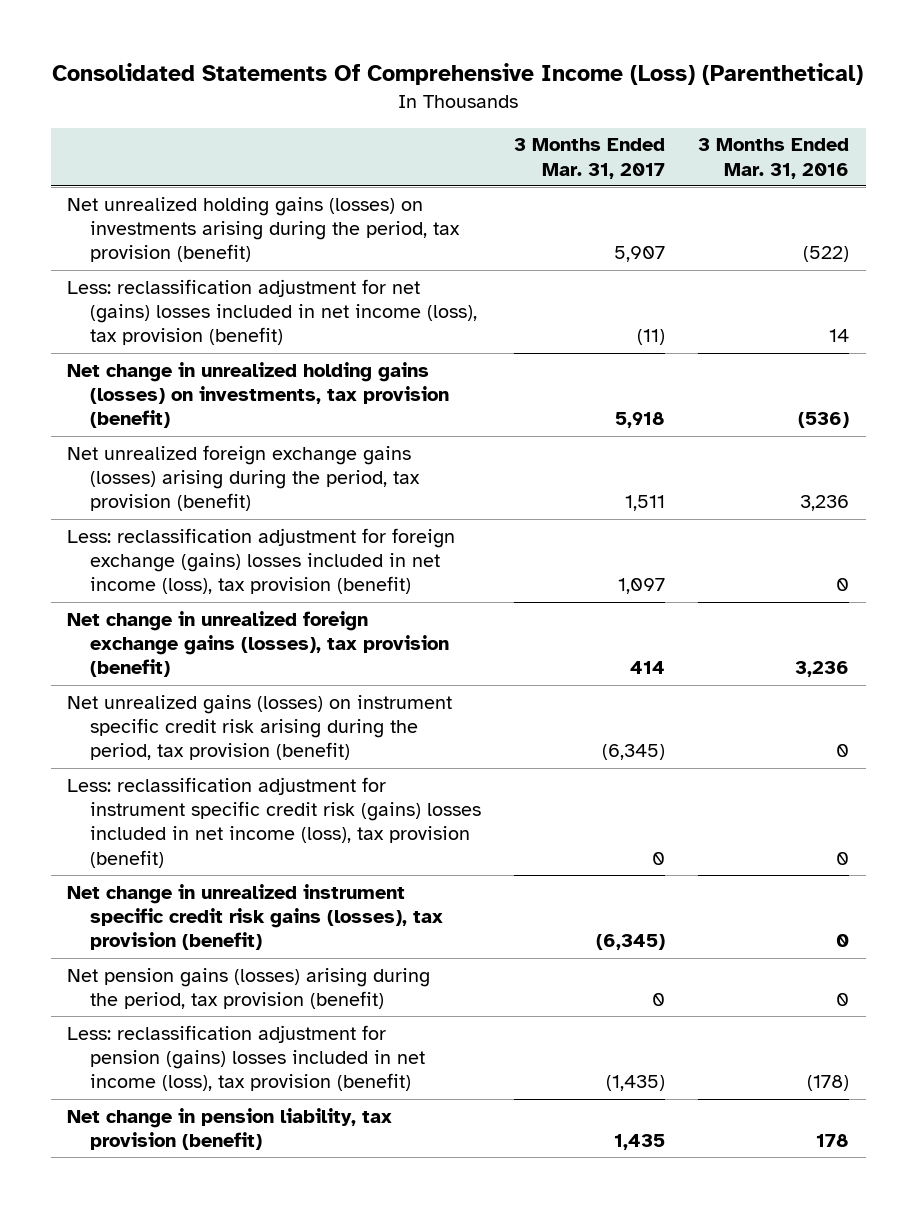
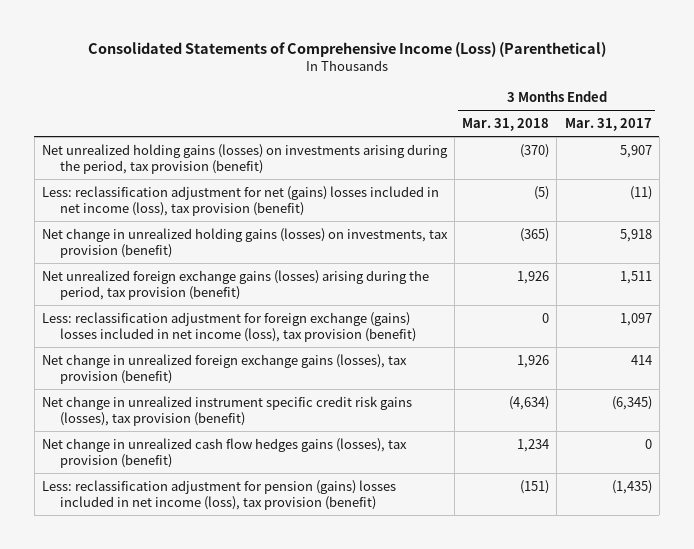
- Consolidated Statements Of Comprehensive Income (Loss) (Parenthetical)
+ Consolidated Statements of Comprehensive Income (Loss) (Parenthetical)
- | 3 Months Ended Mar. 31, 2017 | 3 Months Ended Mar. 31, 2016
+ | 3 Months Ended Mar. 31, 2018 | 3 Months Ended Mar. 31, 2017
- Net unrealized gains (losses) on instrument specific credit risk arising during the period, tax provision (benefit) | (6,345) | 0
- Less: reclassification adjustment for instrument specific credit risk (gains) losses included in net income (loss), tax provision (benefit) | 0 | 0
- Net pension gains (losses) arising during the period, tax provision (benefit) | 0 | 0
+ Net change in unrealized cash flow hedges gains (losses), tax provision (benefit) | 1,234 | 0
- Net change in pension liability, tax provision (benefit) | 1,435 | 178

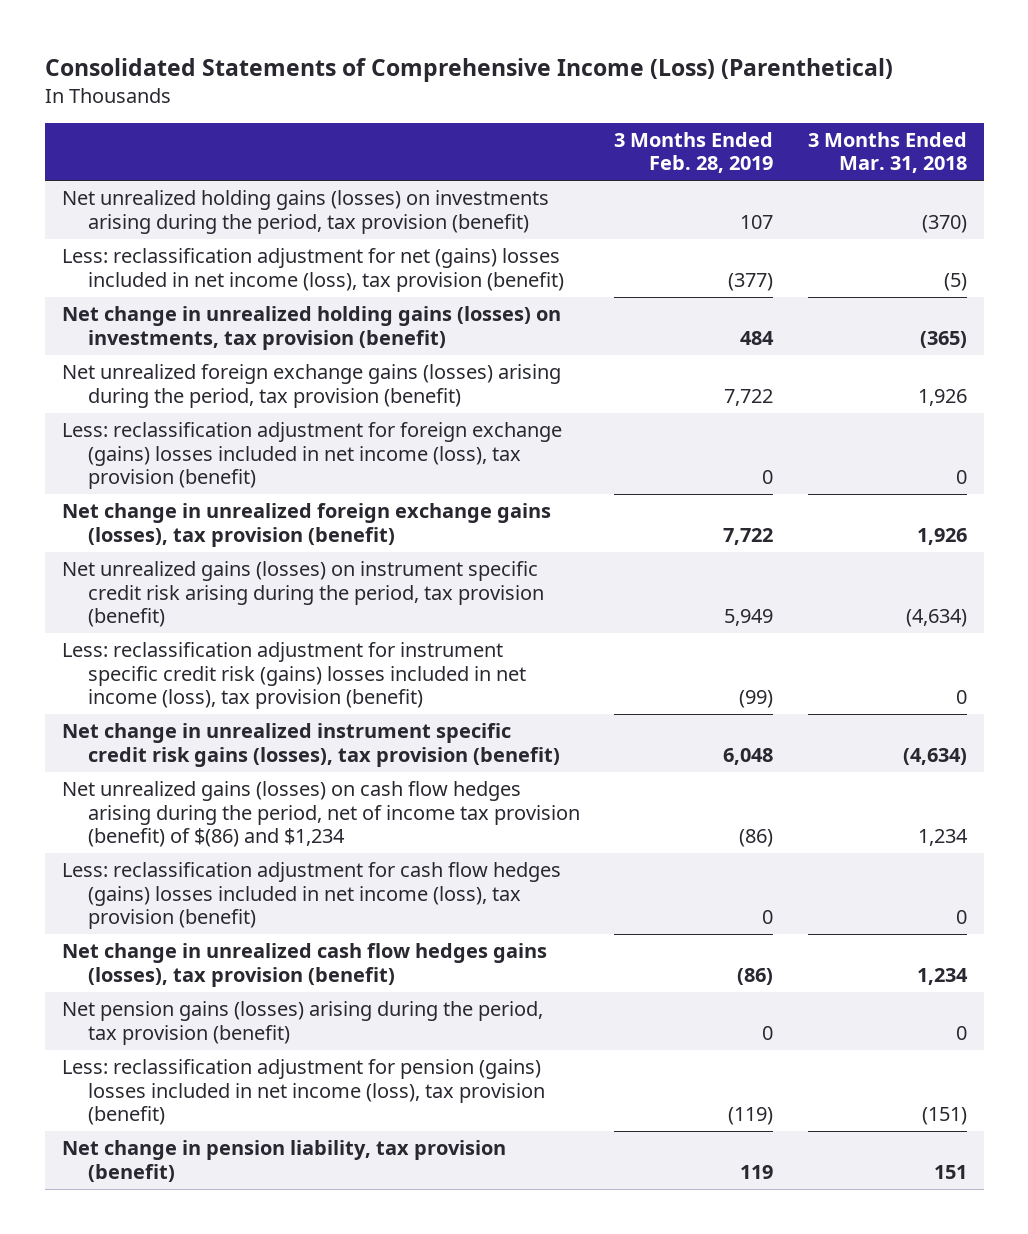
- | 3 Months Ended Mar. 31, 2018 | 3 Months Ended Mar. 31, 2017
+ | 3 Months Ended Feb. 28, 2019 | 3 Months Ended Mar. 31, 2018
+ Net unrealized gains (losses) on instrument specific credit risk arising during the period, tax provision (benefit) | 5,949 | (4,634)
+ Less: reclassification adjustment for instrument specific credit risk (gains) losses included in net income (loss), tax provision (benefit) | (99) | 0
+ Net unrealized gains (losses) on cash flow hedges arising during the period, net of income tax provision (benefit) of $(86) and $1,234 | (86) | 1,234
+ Less: reclassification adjustment for cash flow hedges (gains) losses included in net income (loss), tax provision (benefit) | 0 | 0
+ Net pension gains (losses) arising during the period, tax provision (benefit) | 0 | 0
+ Net change in pension liability, tax provision (benefit) | 119 | 151

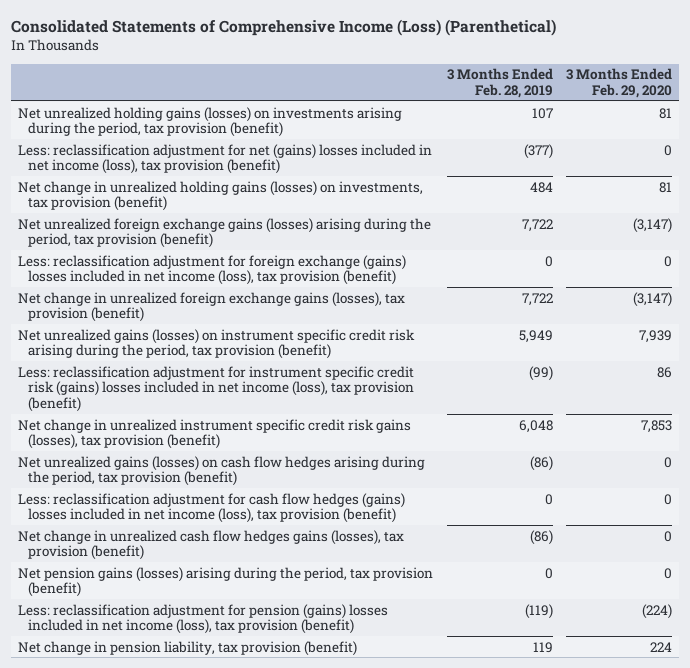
- | 3 Months Ended Feb. 28, 2019 | 3 Months Ended Mar. 31, 2018
+ | 3 Months Ended Feb. 28, 2019 | 3 Months Ended Feb. 29, 2020
- Net unrealized gains (losses) on cash flow hedges arising during the period, net of income tax provision (benefit) of $(86) and $1,234 | (86) | 1,234
+ Net unrealized gains (losses) on cash flow hedges arising during the period, tax provision (benefit) | (86) | 0

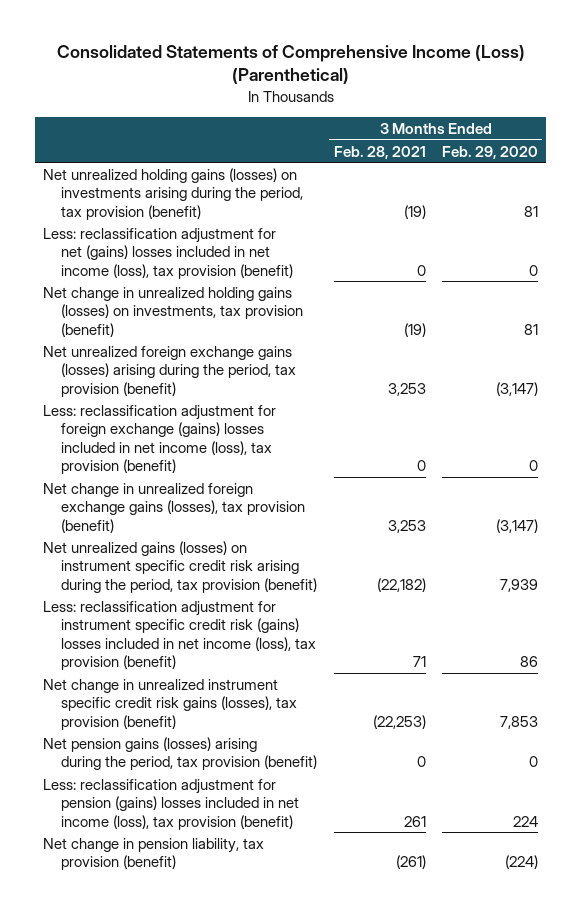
- | 3 Months Ended Feb. 28, 2019 | 3 Months Ended Feb. 29, 2020
+ | 3 Months Ended Feb. 28, 2021 | 3 Months Ended Feb. 29, 2020
- Net unrealized gains (losses) on cash flow hedges arising during the period, tax provision (benefit) | (86) | 0
- Less: reclassification adjustment for cash flow hedges (gains) losses included in net income (loss), tax provision (benefit) | 0 | 0
- Net change in unrealized cash flow hedges gains (losses), tax provision (benefit) | (86) | 0
- Less: reclassification adjustment for pension (gains) losses included in net income (loss), tax provision (benefit) | (119) | (224)
- Net change in pension liability, tax provision (benefit) | 119 | 224
+ Less: reclassification adjustment for pension (gains) losses included in net income (loss), tax provision (benefit) | 261 | 224
+ Net change in pension liability, tax provision (benefit) | (261) | (224)

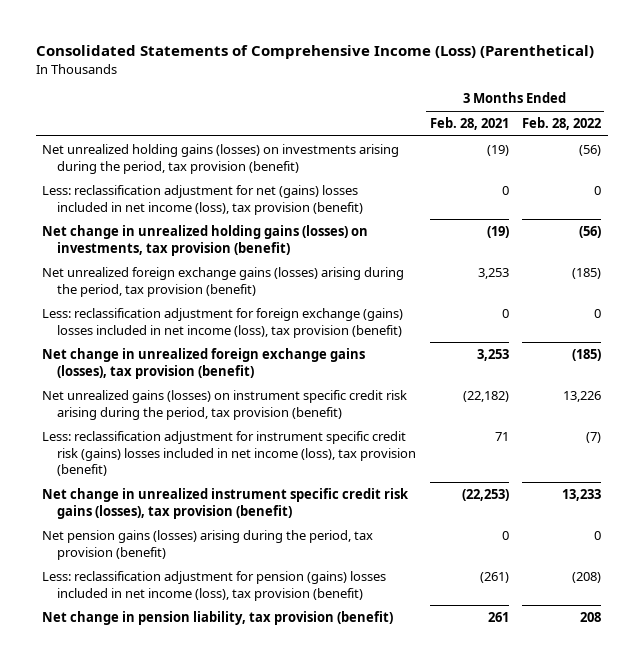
- | 3 Months Ended Feb. 28, 2021 | 3 Months Ended Feb. 29, 2020
+ | 3 Months Ended Feb. 28, 2021 | 3 Months Ended Feb. 28, 2022
- Less: reclassification adjustment for pension (gains) losses included in net income (loss), tax provision (benefit) | 261 | 224
- Net change in pension liability, tax provision (benefit) | (261) | (224)
+ Less: reclassification adjustment for pension (gains) losses included in net income (loss), tax provision (benefit) | (261) | (208)
+ Net change in pension liability, tax provision (benefit) | 261 | 208

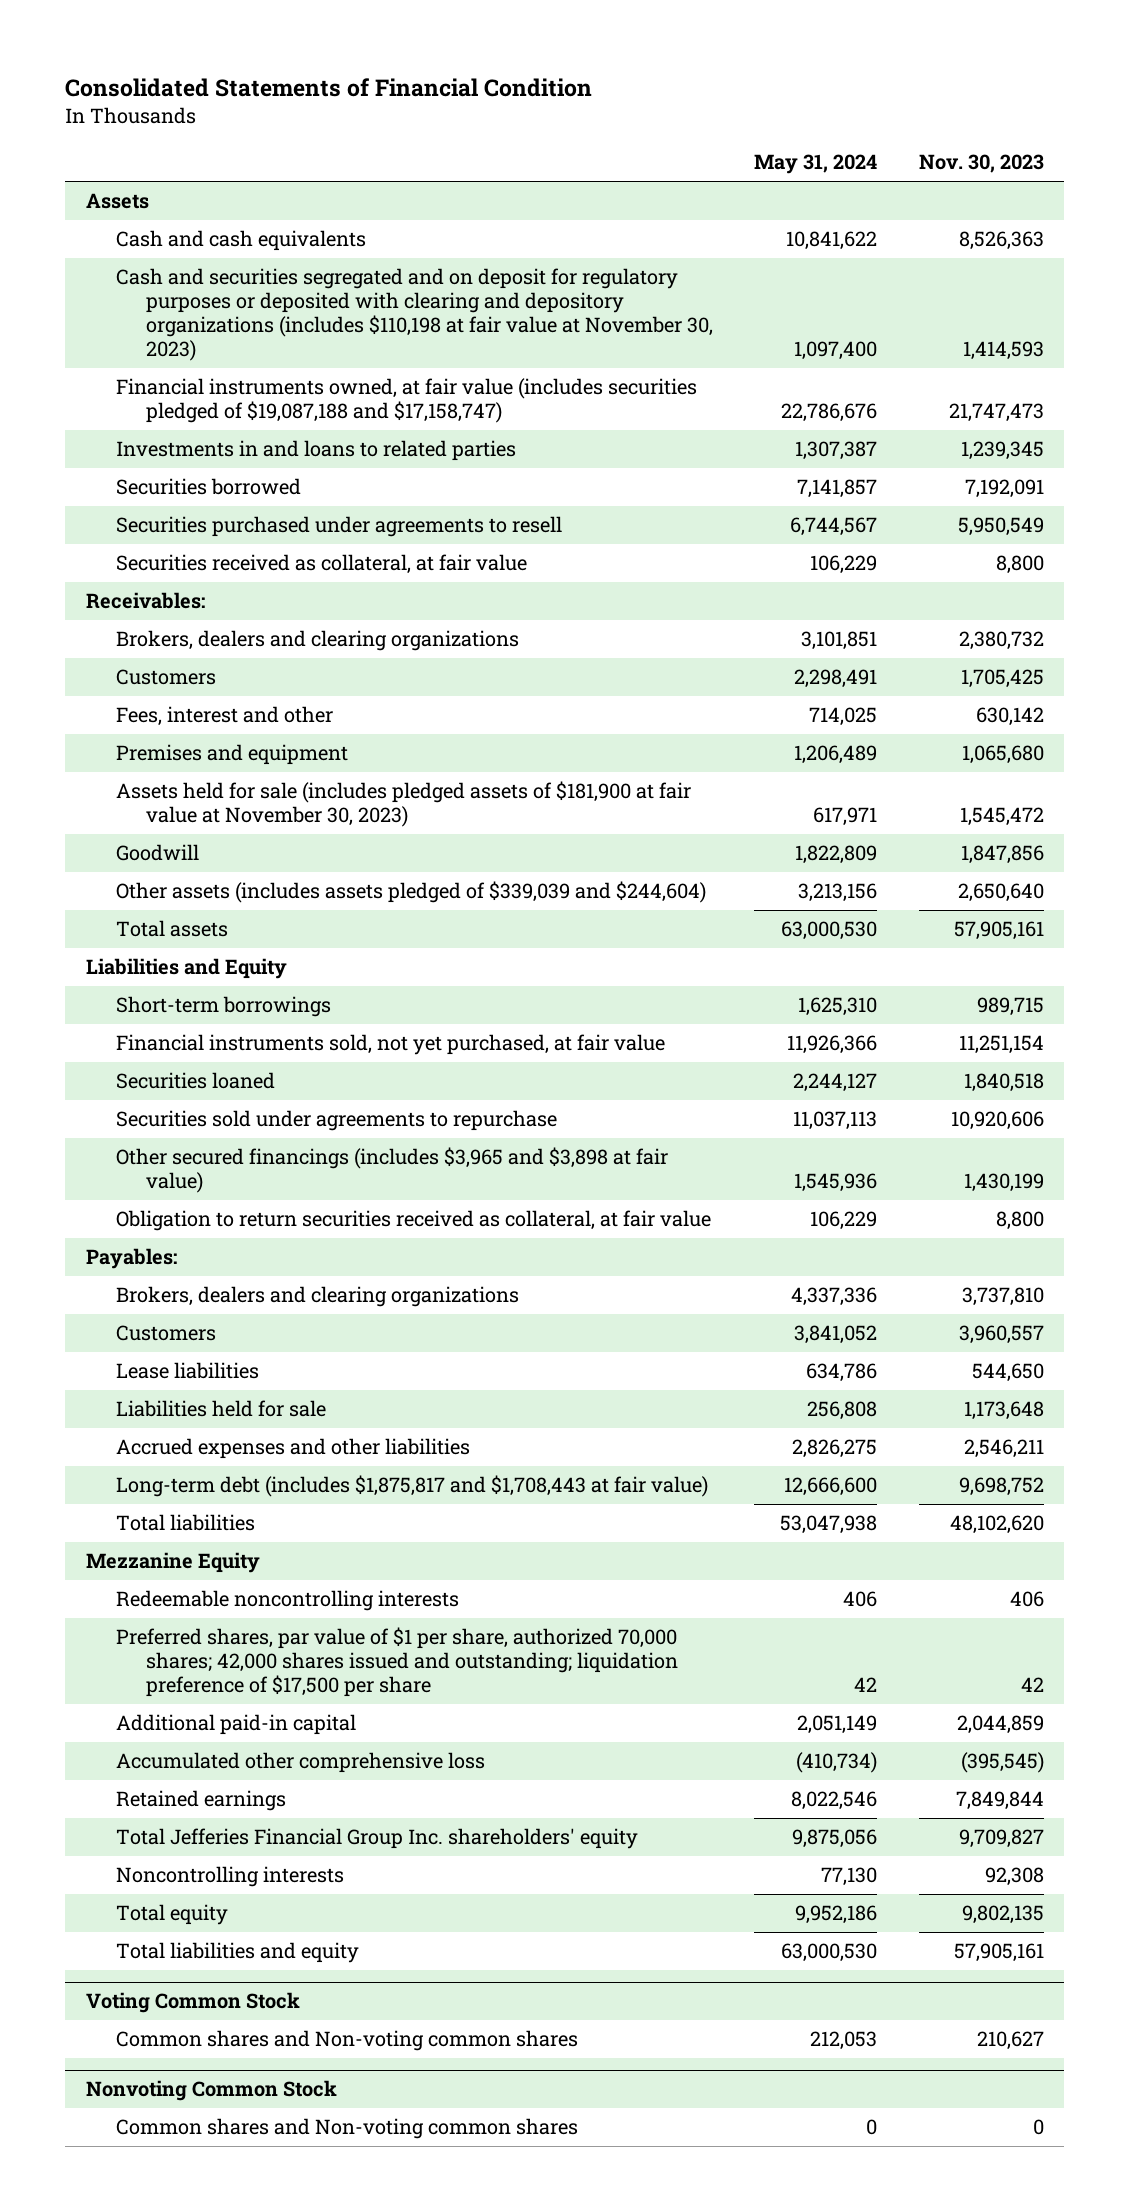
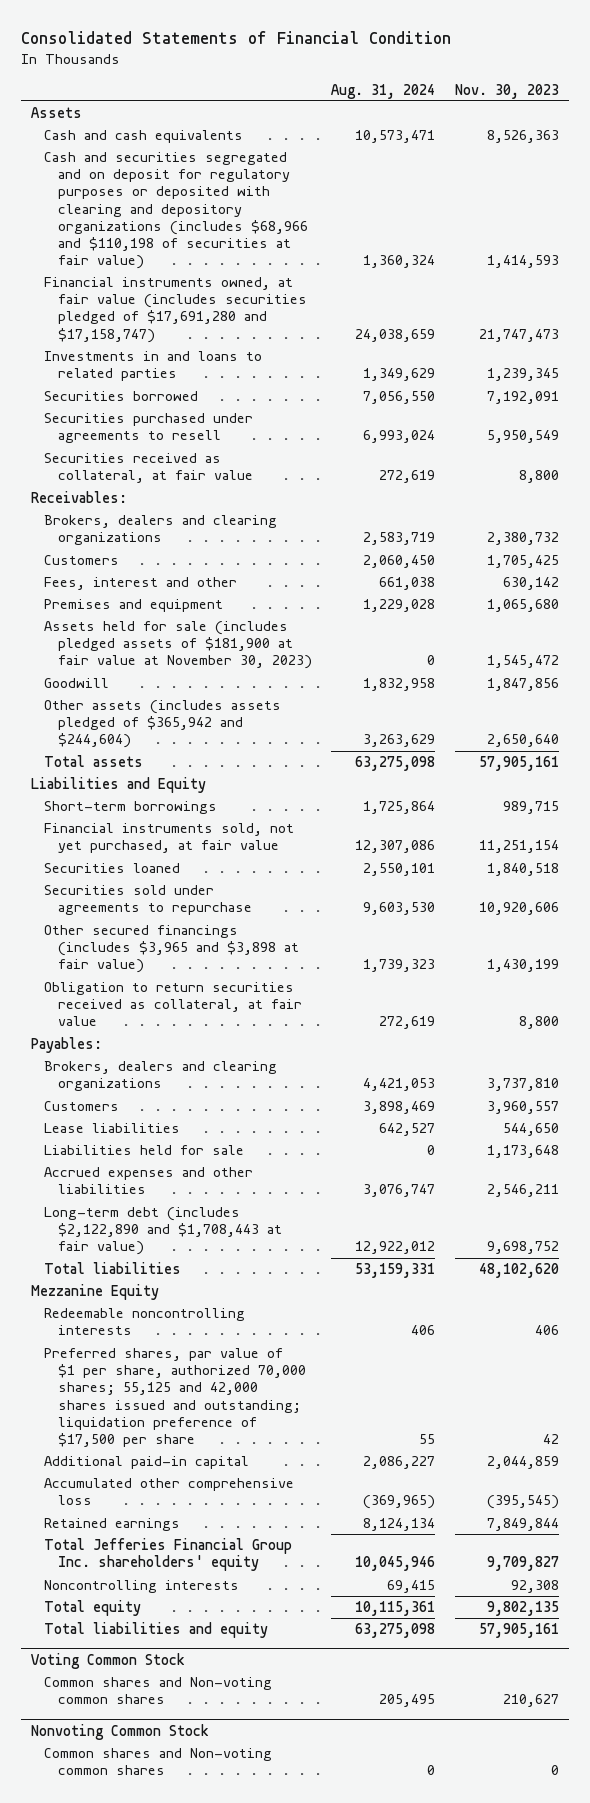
- | May 31, 2024 | Nov. 30, 2023
+ | Aug. 31, 2024 | Nov. 30, 2023
- Cash and securities segregated and on deposit for regulatory purposes or deposited with clearing and depository organizations (includes $110,198 at fair value at November 30, 2023) | 1,097,400 | 1,414,593
- Financial instruments owned, at fair value (includes securities pledged of $19,087,188 and $17,158,747) | 22,786,676 | 21,747,473
+ Cash and securities segregated and on deposit for regulatory purposes or deposited with clearing and depository organizations (includes $68,966 and $110,198 of securities at fair value) | 1,360,324 | 1,414,593
+ Financial instruments owned, at fair value (includes securities pledged of $17,691,280 and $17,158,747) | 24,038,659 | 21,747,473
- Other assets (includes assets pledged of $339,039 and $244,604) | 3,213,156 | 2,650,640
+ Other assets (includes assets pledged of $365,942 and $244,604) | 3,263,629 | 2,650,640
- Long-term debt (includes $1,875,817 and $1,708,443 at fair value) | 12,666,600 | 9,698,752
+ Long-term debt (includes $2,122,890 and $1,708,443 at fair value) | 12,922,012 | 9,698,752
- Preferred shares, par value of $1 per share, authorized 70,000 shares; 42,000 shares issued and outstanding; liquidation preference of $17,500 per share | 42 | 42
+ Preferred shares, par value of $1 per share, authorized 70,000 shares; 55,125 and 42,000 shares issued and outstanding; liquidation preference of $17,500 per share | 55 | 42

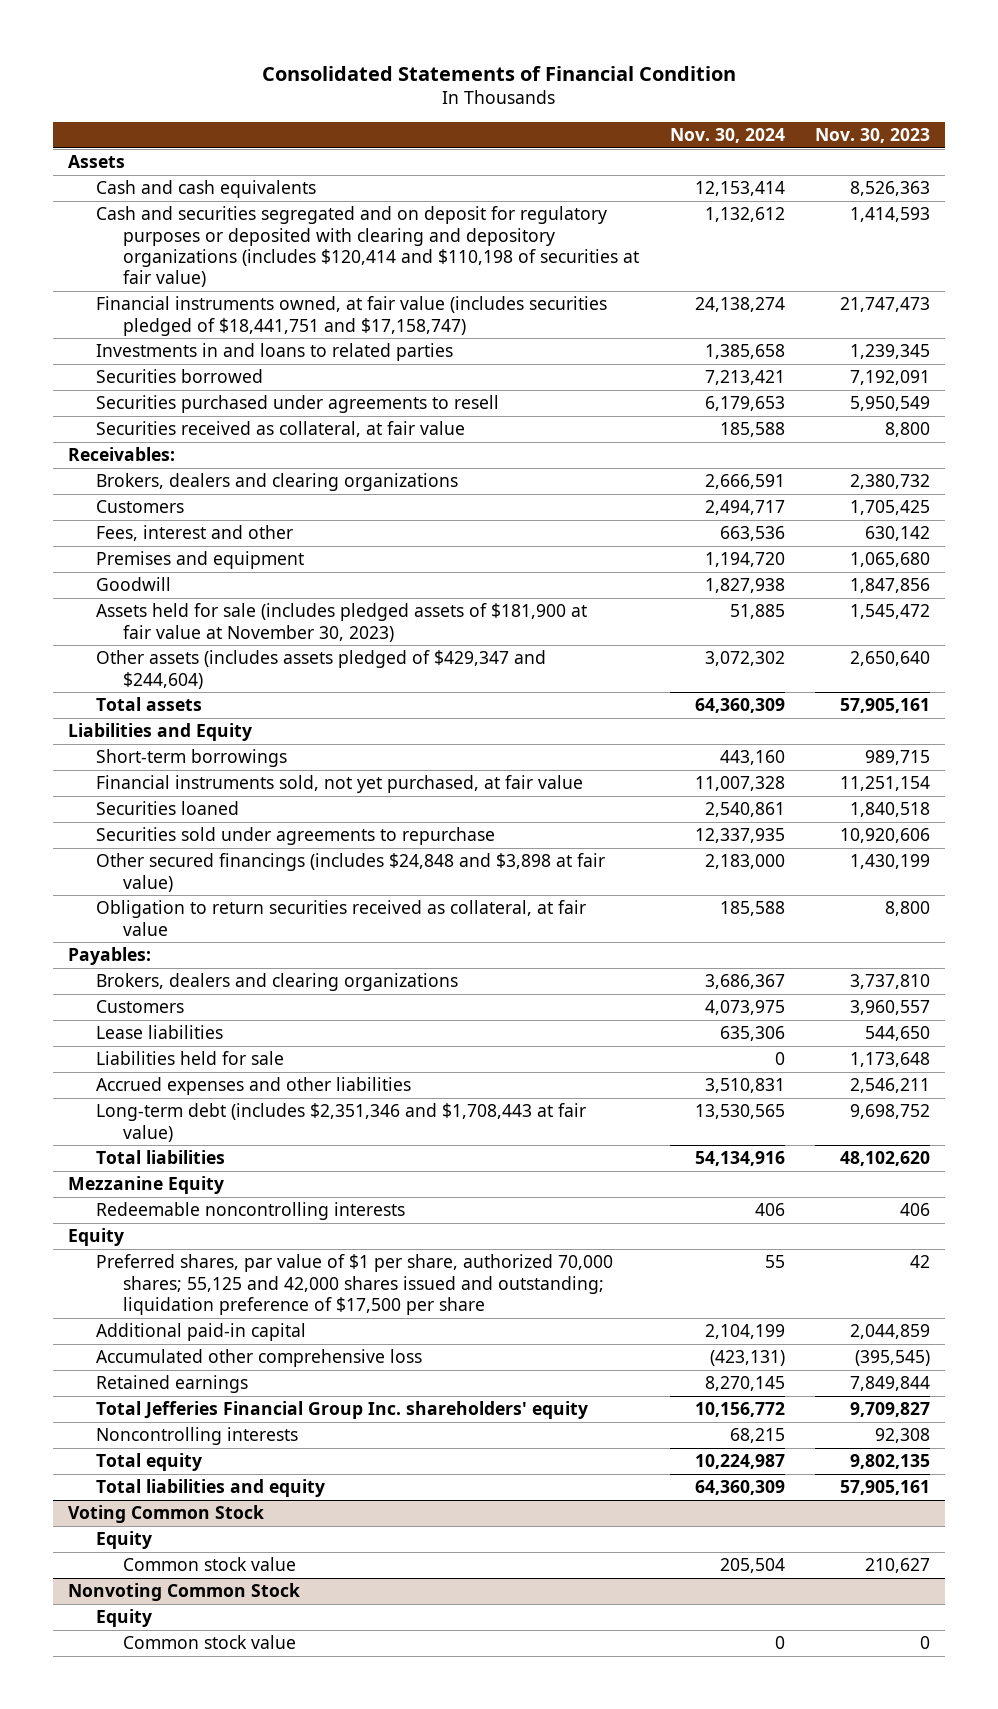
- | Aug. 31, 2024 | Nov. 30, 2023
+ | Nov. 30, 2024 | Nov. 30, 2023
- Cash and securities segregated and on deposit for regulatory purposes or deposited with clearing and depository organizations (includes $68,966 and $110,198 of securities at fair value) | 1,360,324 | 1,414,593
- Financial instruments owned, at fair value (includes securities pledged of $17,691,280 and $17,158,747) | 24,038,659 | 21,747,473
+ Cash and securities segregated and on deposit for regulatory purposes or deposited with clearing and depository organizations (includes $120,414 and $110,198 of securities at fair value) | 1,132,612 | 1,414,593
+ Financial instruments owned, at fair value (includes securities pledged of $18,441,751 and $17,158,747) | 24,138,274 | 21,747,473
- Other assets (includes assets pledged of $365,942 and $244,604) | 3,263,629 | 2,650,640
moved down: Assets held for sale (includes pledged assets of $181,900 at fair value at November 30, 2023) | 51,885 | 1,545,472
+ Other assets (includes assets pledged of $429,347 and $244,604) | 3,072,302 | 2,650,640
- Other secured financings (includes $3,965 and $3,898 at fair value) | 1,739,323 | 1,430,199
+ Other secured financings (includes $24,848 and $3,898 at fair value) | 2,183,000 | 1,430,199
- Long-term debt (includes $2,122,890 and $1,708,443 at fair value) | 12,922,012 | 9,698,752
+ Long-term debt (includes $2,351,346 and $1,708,443 at fair value) | 13,530,565 | 9,698,752
+ Equity
@ Voting Common Stock
- Common shares and Non-voting common shares | 205,495 | 210,627
+ Equity
+ Common stock value | 205,504 | 210,627
@ Nonvoting Common Stock
- Common shares and Non-voting common shares | 0 | 0
+ Equity
+ Common stock value | 0 | 0

